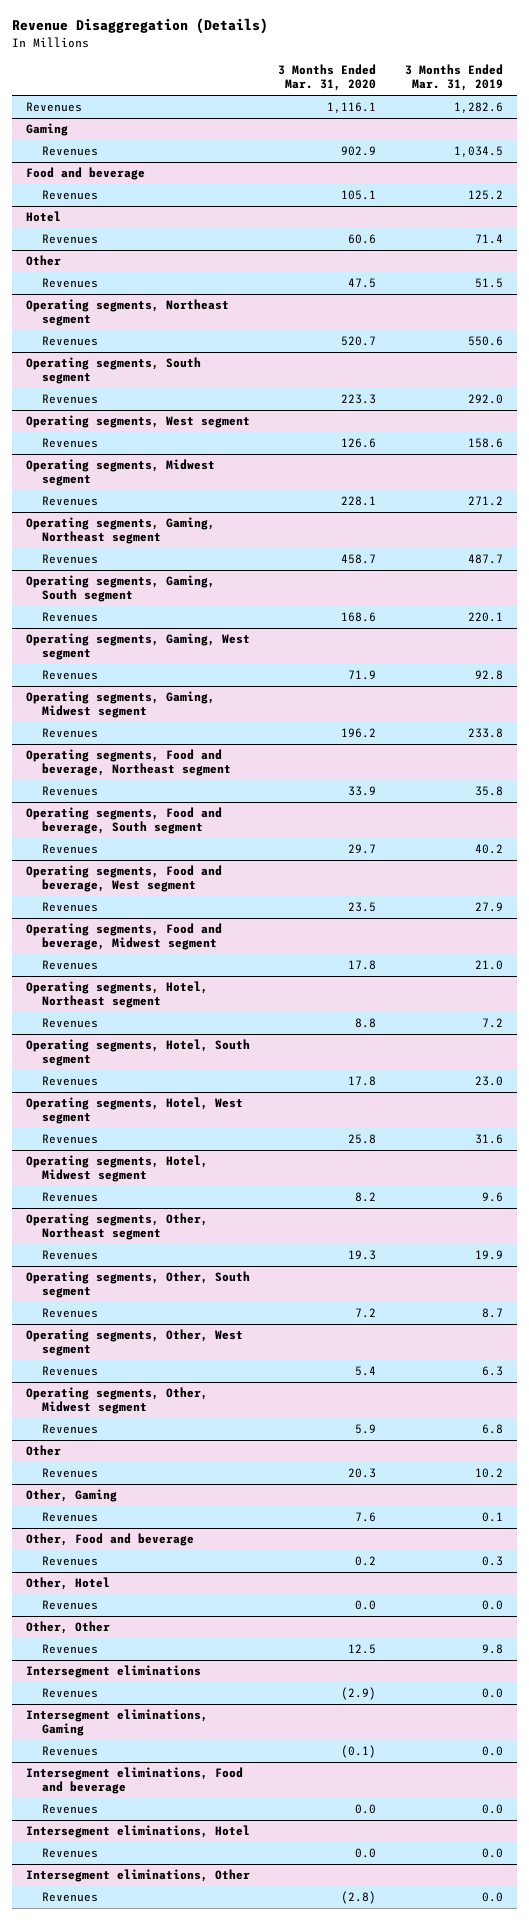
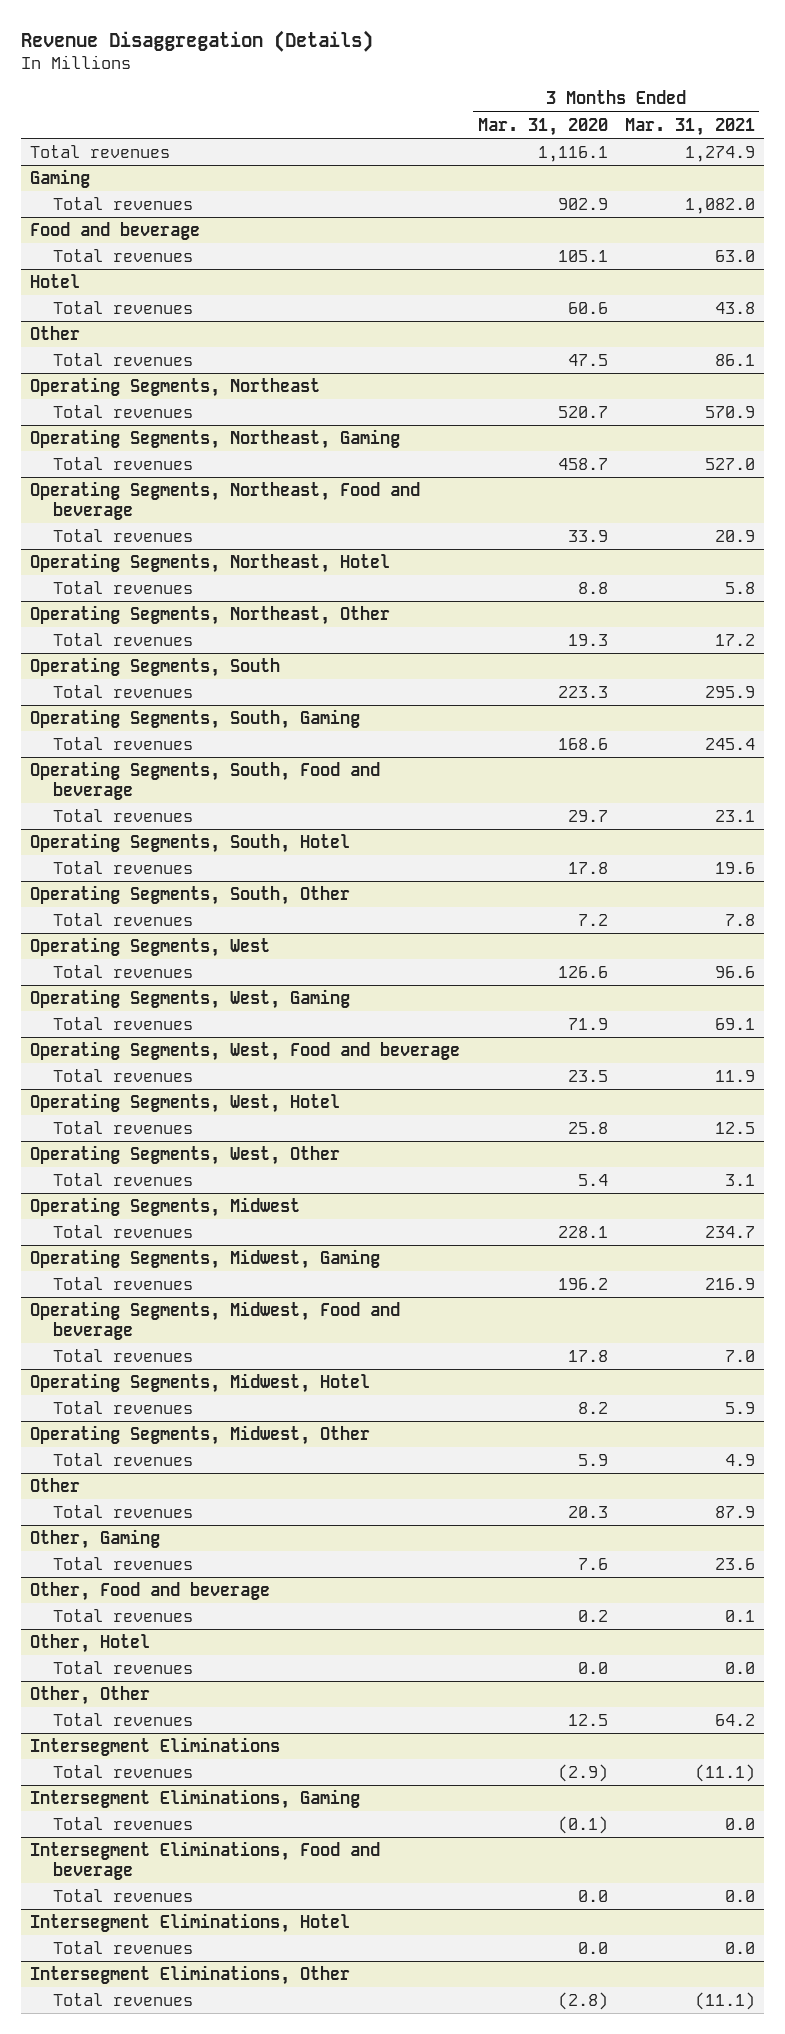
- | 3 Months Ended Mar. 31, 2020 | 3 Months Ended Mar. 31, 2019
+ | 3 Months Ended Mar. 31, 2020 | 3 Months Ended Mar. 31, 2021
- Revenues | 1,116.1 | 1,282.6
+ Total revenues | 1,116.1 | 1,274.9
@ Gaming
- Revenues | 902.9 | 1,034.5
+ Total revenues | 902.9 | 1,082.0
@ Food and beverage
- Revenues | 105.1 | 125.2
+ Total revenues | 105.1 | 63.0
@ Hotel
- Revenues | 60.6 | 71.4
+ Total revenues | 60.6 | 43.8
@ Other
- Revenues | 47.5 | 51.5
- Operating segments, Northeast segment
- Revenues | 520.7 | 550.6
- Operating segments, South segment
- Revenues | 223.3 | 292.0
- Operating segments, West segment
- Revenues | 126.6 | 158.6
- Operating segments, Midwest segment
- Revenues | 228.1 | 271.2
- Operating segments, Gaming, Northeast segment
- Revenues | 458.7 | 487.7
- Operating segments, Gaming, South segment
- Revenues | 168.6 | 220.1
- Operating segments, Gaming, West segment
- Revenues | 71.9 | 92.8
- Operating segments, Gaming, Midwest segment
- Revenues | 196.2 | 233.8
- Operating segments, Food and beverage, Northeast segment
- Revenues | 33.9 | 35.8
- Operating segments, Food and beverage, South segment
- Revenues | 29.7 | 40.2
- Operating segments, Food and beverage, West segment
- Revenues | 23.5 | 27.9
- Operating segments, Food and beverage, Midwest segment
- Revenues | 17.8 | 21.0
- Operating segments, Hotel, Northeast segment
- Revenues | 8.8 | 7.2
- Operating segments, Hotel, South segment
- Revenues | 17.8 | 23.0
- Operating segments, Hotel, West segment
- Revenues | 25.8 | 31.6
- Operating segments, Hotel, Midwest segment
- Revenues | 8.2 | 9.6
- Operating segments, Other, Northeast segment
- Revenues | 19.3 | 19.9
- Operating segments, Other, South segment
- Revenues | 7.2 | 8.7
- Operating segments, Other, West segment
- Revenues | 5.4 | 6.3
- Operating segments, Other, Midwest segment
- Revenues | 5.9 | 6.8
@ Other
+ Total revenues | 47.5 | 86.1
+ Operating Segments, Northeast
+ Total revenues | 520.7 | 570.9
+ Operating Segments, Northeast, Gaming
+ Total revenues | 458.7 | 527.0
+ Operating Segments, Northeast, Food and beverage
+ Total revenues | 33.9 | 20.9
+ Operating Segments, Northeast, Hotel
+ Total revenues | 8.8 | 5.8
+ Operating Segments, Northeast, Other
+ Total revenues | 19.3 | 17.2
+ Operating Segments, South
+ Total revenues | 223.3 | 295.9
+ Operating Segments, South, Gaming
+ Total revenues | 168.6 | 245.4
+ Operating Segments, South, Food and beverage
+ Total revenues | 29.7 | 23.1
+ Operating Segments, South, Hotel
+ Total revenues | 17.8 | 19.6
+ Operating Segments, South, Other
+ Total revenues | 7.2 | 7.8
+ Operating Segments, West
+ Total revenues | 126.6 | 96.6
+ Operating Segments, West, Gaming
+ Total revenues | 71.9 | 69.1
+ Operating Segments, West, Food and beverage
+ Total revenues | 23.5 | 11.9
+ Operating Segments, West, Hotel
+ Total revenues | 25.8 | 12.5
+ Operating Segments, West, Other
+ Total revenues | 5.4 | 3.1
+ Operating Segments, Midwest
+ Total revenues | 228.1 | 234.7
+ Operating Segments, Midwest, Gaming
+ Total revenues | 196.2 | 216.9
+ Operating Segments, Midwest, Food and beverage
+ Total revenues | 17.8 | 7.0
+ Operating Segments, Midwest, Hotel
+ Total revenues | 8.2 | 5.9
+ Operating Segments, Midwest, Other
+ Total revenues | 5.9 | 4.9
@ Other
- Revenues | 20.3 | 10.2
+ Total revenues | 20.3 | 87.9
@ Other, Gaming
- Revenues | 7.6 | 0.1
+ Total revenues | 7.6 | 23.6
@ Other, Food and beverage
- Revenues | 0.2 | 0.3
+ Total revenues | 0.2 | 0.1
@ Other, Hotel
- Revenues | 0.0 | 0.0
+ Total revenues | 0.0 | 0.0
@ Other, Other
- Revenues | 12.5 | 9.8
- Intersegment eliminations
- Revenues | (2.9) | 0.0
- Intersegment eliminations, Gaming
- Revenues | (0.1) | 0.0
- Intersegment eliminations, Food and beverage
- Revenues | 0.0 | 0.0
- Intersegment eliminations, Hotel
- Revenues | 0.0 | 0.0
- Intersegment eliminations, Other
- Revenues | (2.8) | 0.0
@ Other, Other
+ Total revenues | 12.5 | 64.2
+ Intersegment Eliminations
+ Total revenues | (2.9) | (11.1)
+ Intersegment Eliminations, Gaming
+ Total revenues | (0.1) | 0.0
+ Intersegment Eliminations, Food and beverage
+ Total revenues | 0.0 | 0.0
+ Intersegment Eliminations, Hotel
+ Total revenues | 0.0 | 0.0
+ Intersegment Eliminations, Other
+ Total revenues | (2.8) | (11.1)

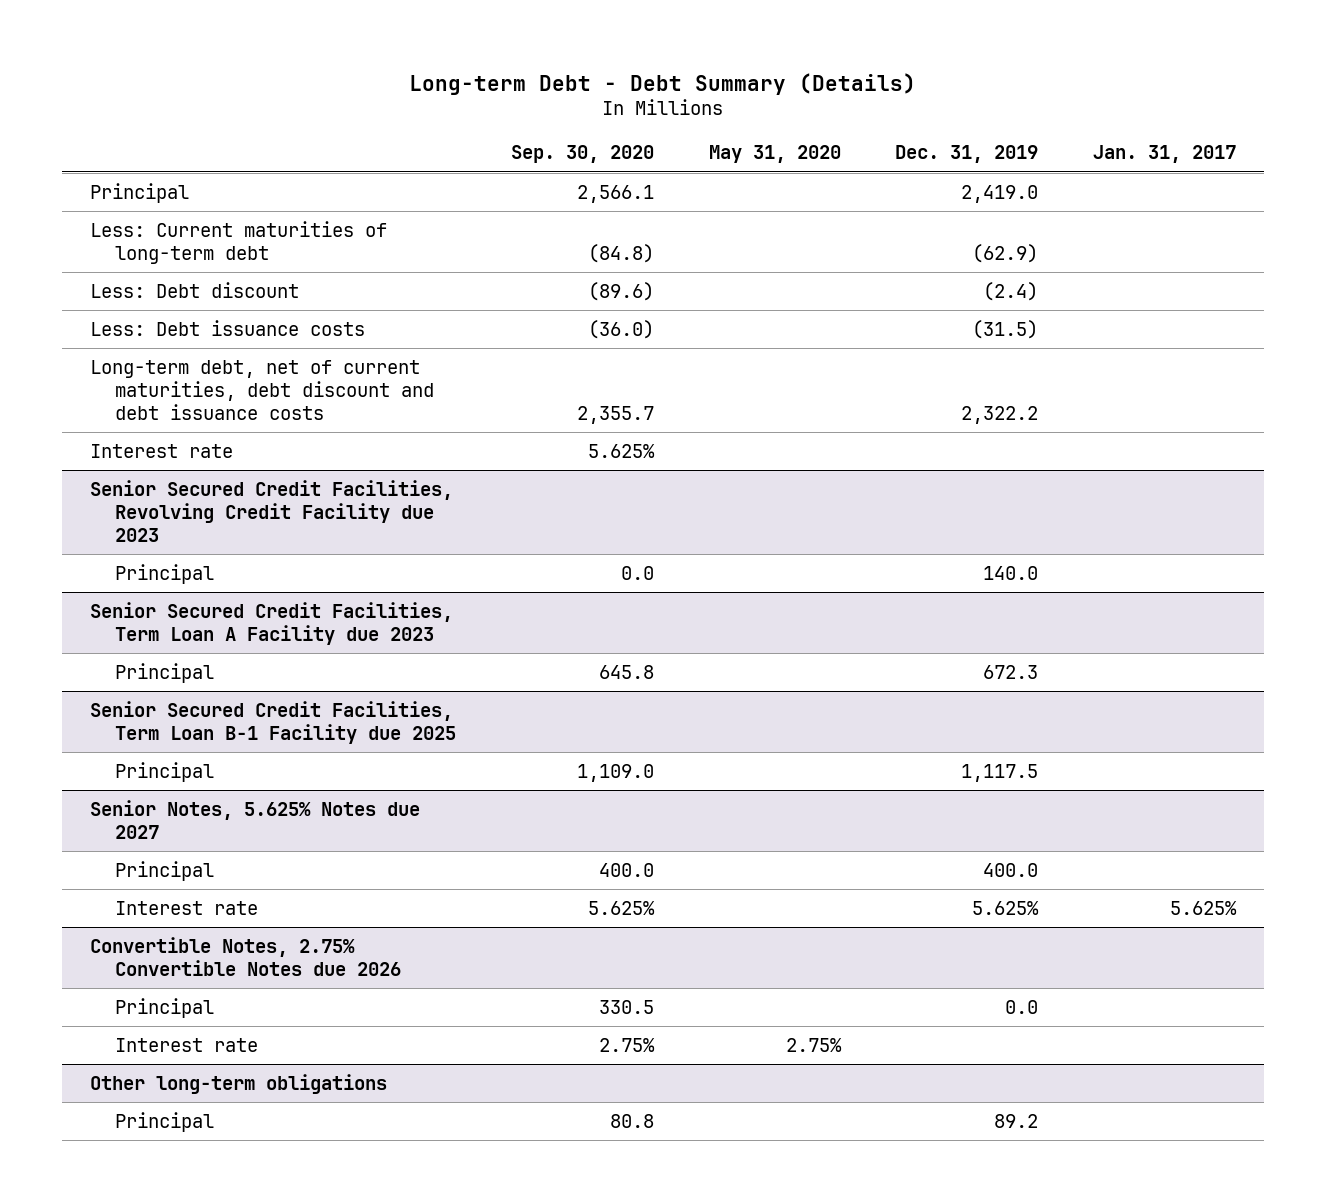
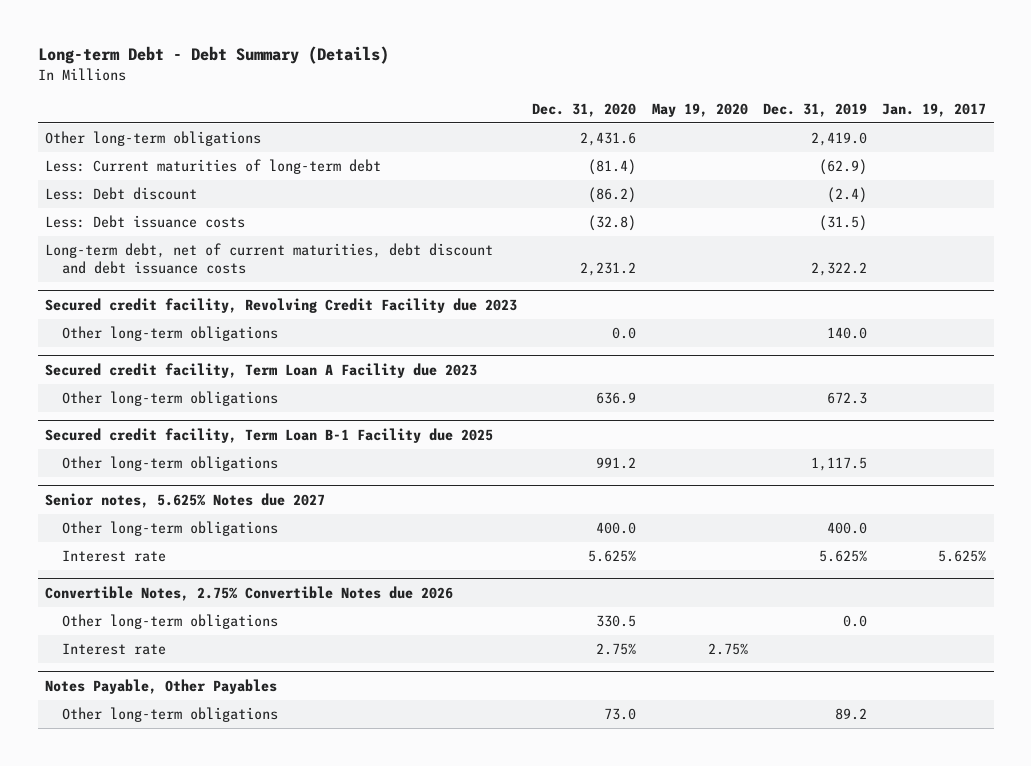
- | Sep. 30, 2020 | May 31, 2020 | Dec. 31, 2019 | Jan. 31, 2017
+ | Dec. 31, 2020 | May 19, 2020 | Dec. 31, 2019 | Jan. 19, 2017
- Principal | 2,566.1 | | 2,419.0 |
+ Other long-term obligations | 2,431.6 | | 2,419.0 |
- Interest rate | 5.625% | | |
- Senior Secured Credit Facilities, Revolving Credit Facility due 2023
- Principal | 0.0 | | 140.0 |
- Senior Secured Credit Facilities, Term Loan A Facility due 2023
- Principal | 645.8 | | 672.3 |
- Senior Secured Credit Facilities, Term Loan B-1 Facility due 2025
- Principal | 1,109.0 | | 1,117.5 |
- Senior Notes, 5.625% Notes due 2027
- Principal | 400.0 | | 400.0 |
+ Secured credit facility, Revolving Credit Facility due 2023
+ Other long-term obligations | 0.0 | | 140.0 |
+ Secured credit facility, Term Loan A Facility due 2023
+ Other long-term obligations | 636.9 | | 672.3 |
+ Secured credit facility, Term Loan B-1 Facility due 2025
+ Other long-term obligations | 991.2 | | 1,117.5 |
+ Senior notes, 5.625% Notes due 2027
+ Other long-term obligations | 400.0 | | 400.0 |
@ Convertible Notes, 2.75% Convertible Notes due 2026
- Principal | 330.5 | | 0.0 |
+ Other long-term obligations | 330.5 | | 0.0 |
- Other long-term obligations
- Principal | 80.8 | | 89.2 |
+ Notes Payable, Other Payables
+ Other long-term obligations | 73.0 | | 89.2 |

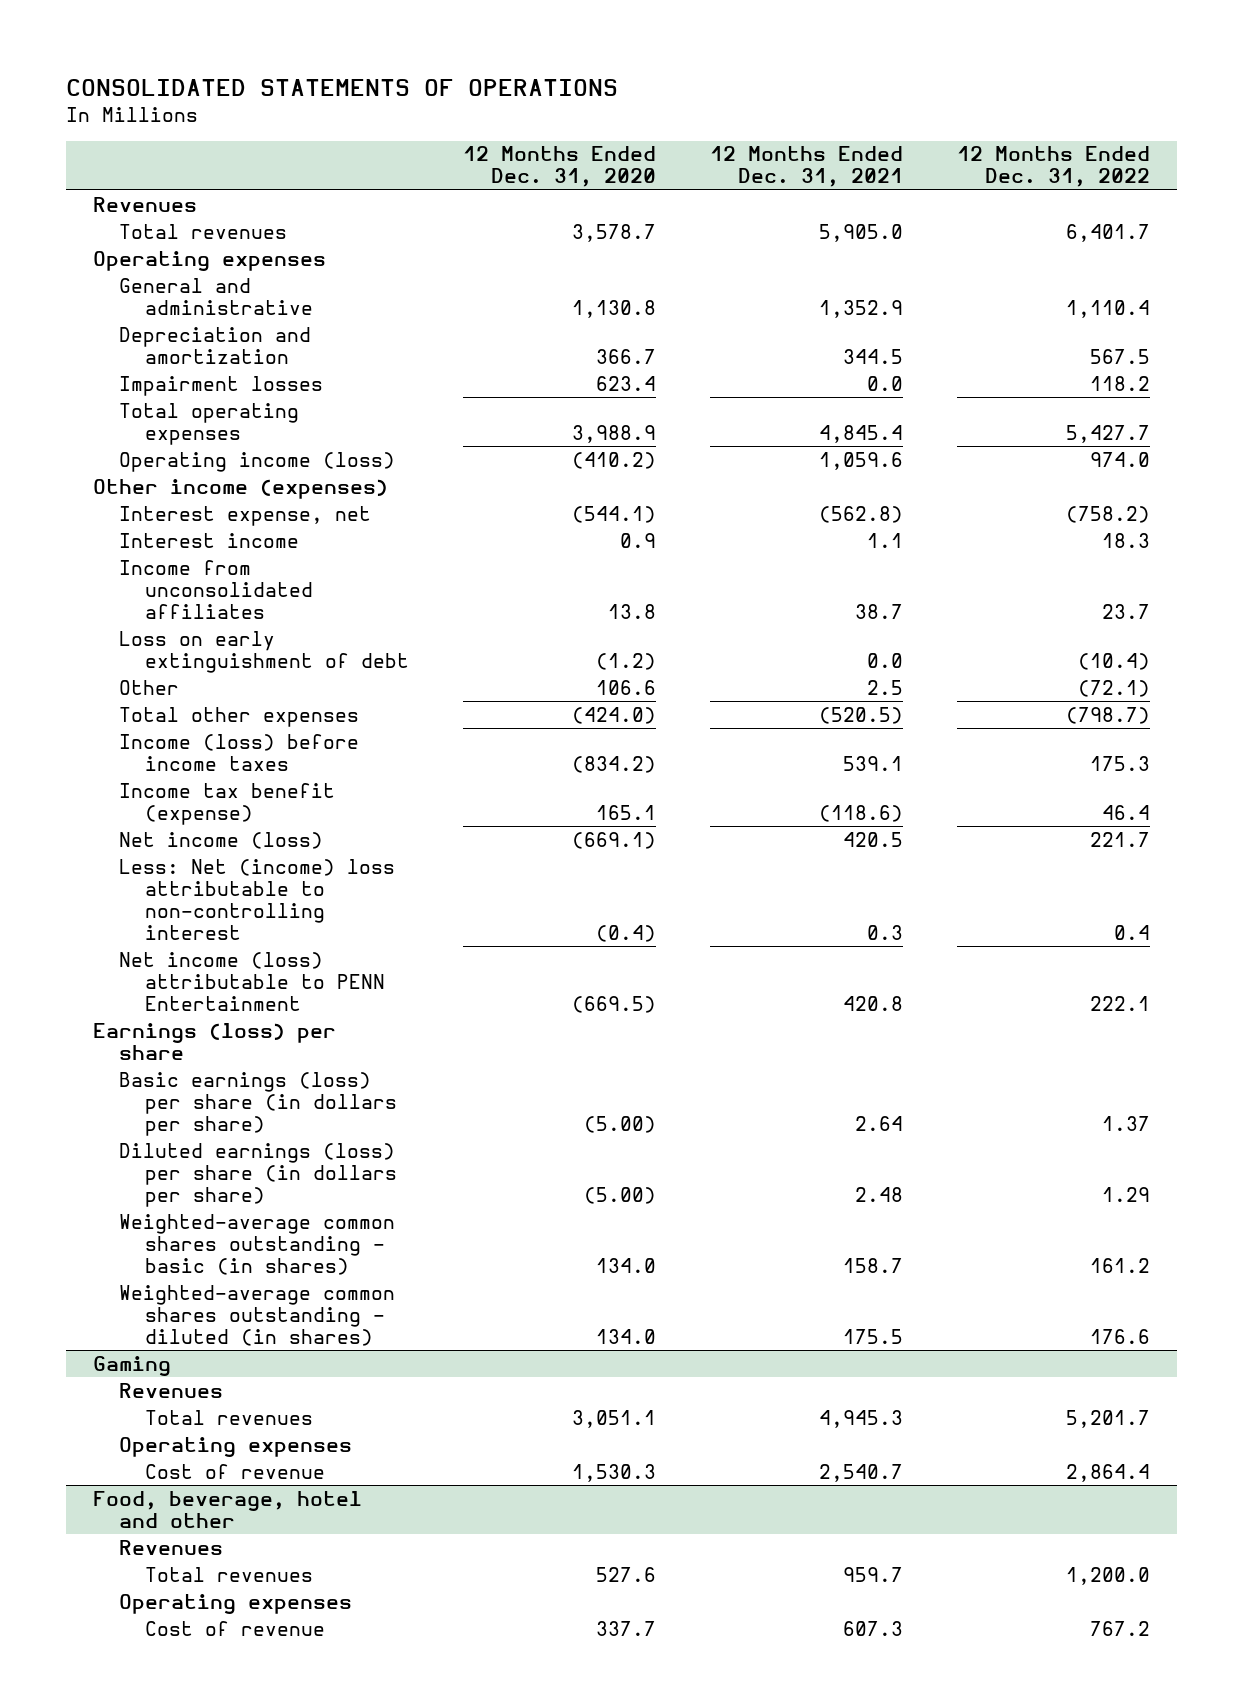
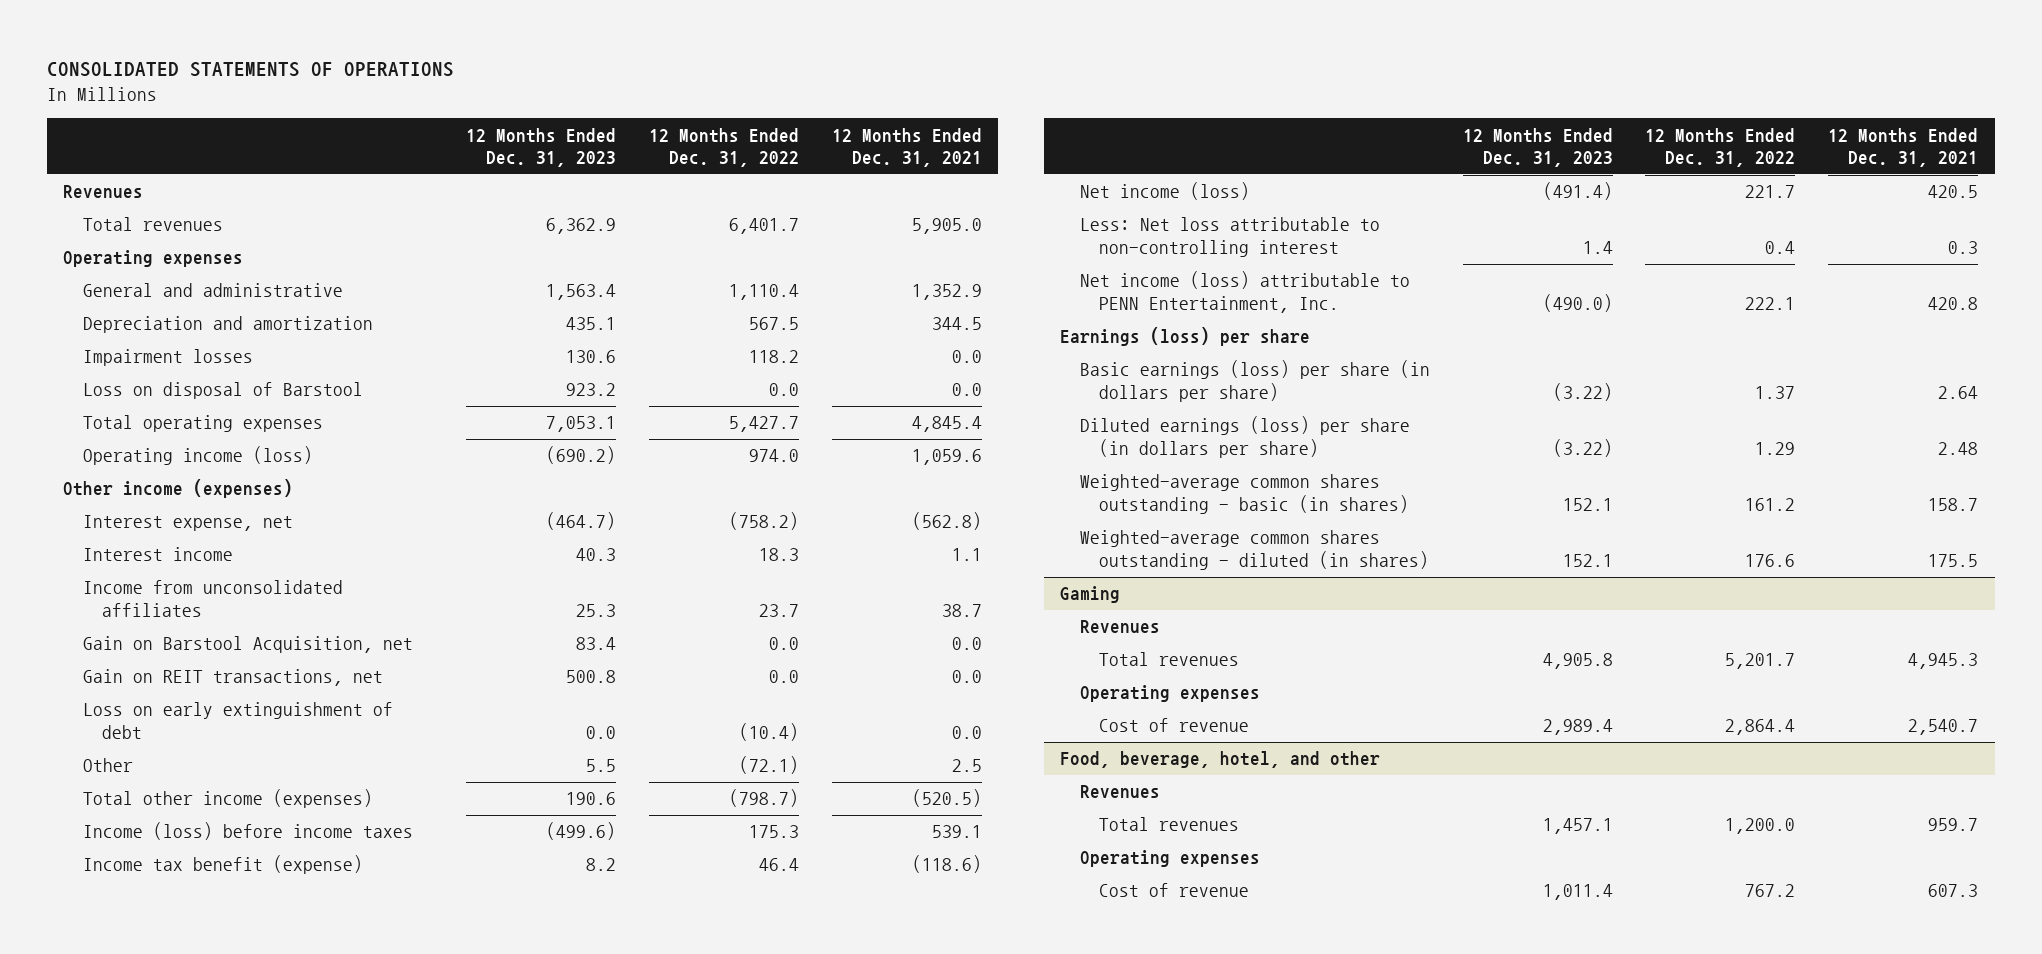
- | 12 Months Ended Dec. 31, 2020 | 12 Months Ended Dec. 31, 2021 | 12 Months Ended Dec. 31, 2022
+ | 12 Months Ended Dec. 31, 2023 | 12 Months Ended Dec. 31, 2022 | 12 Months Ended Dec. 31, 2021
+ Loss on disposal of Barstool | 923.2 | 0.0 | 0.0
+ Gain on Barstool Acquisition, net | 83.4 | 0.0 | 0.0
+ Gain on REIT transactions, net | 500.8 | 0.0 | 0.0
- Total other expenses | (424.0) | (520.5) | (798.7)
+ Total other income (expenses) | 190.6 | (798.7) | (520.5)
- Less: Net (income) loss attributable to non-controlling interest | (0.4) | 0.3 | 0.4
- Net income (loss) attributable to PENN Entertainment | (669.5) | 420.8 | 222.1
+ Less: Net loss attributable to non-controlling interest | 1.4 | 0.4 | 0.3
+ Net income (loss) attributable to PENN Entertainment, Inc. | (490.0) | 222.1 | 420.8
- Food, beverage, hotel and other
+ Food, beverage, hotel, and other

